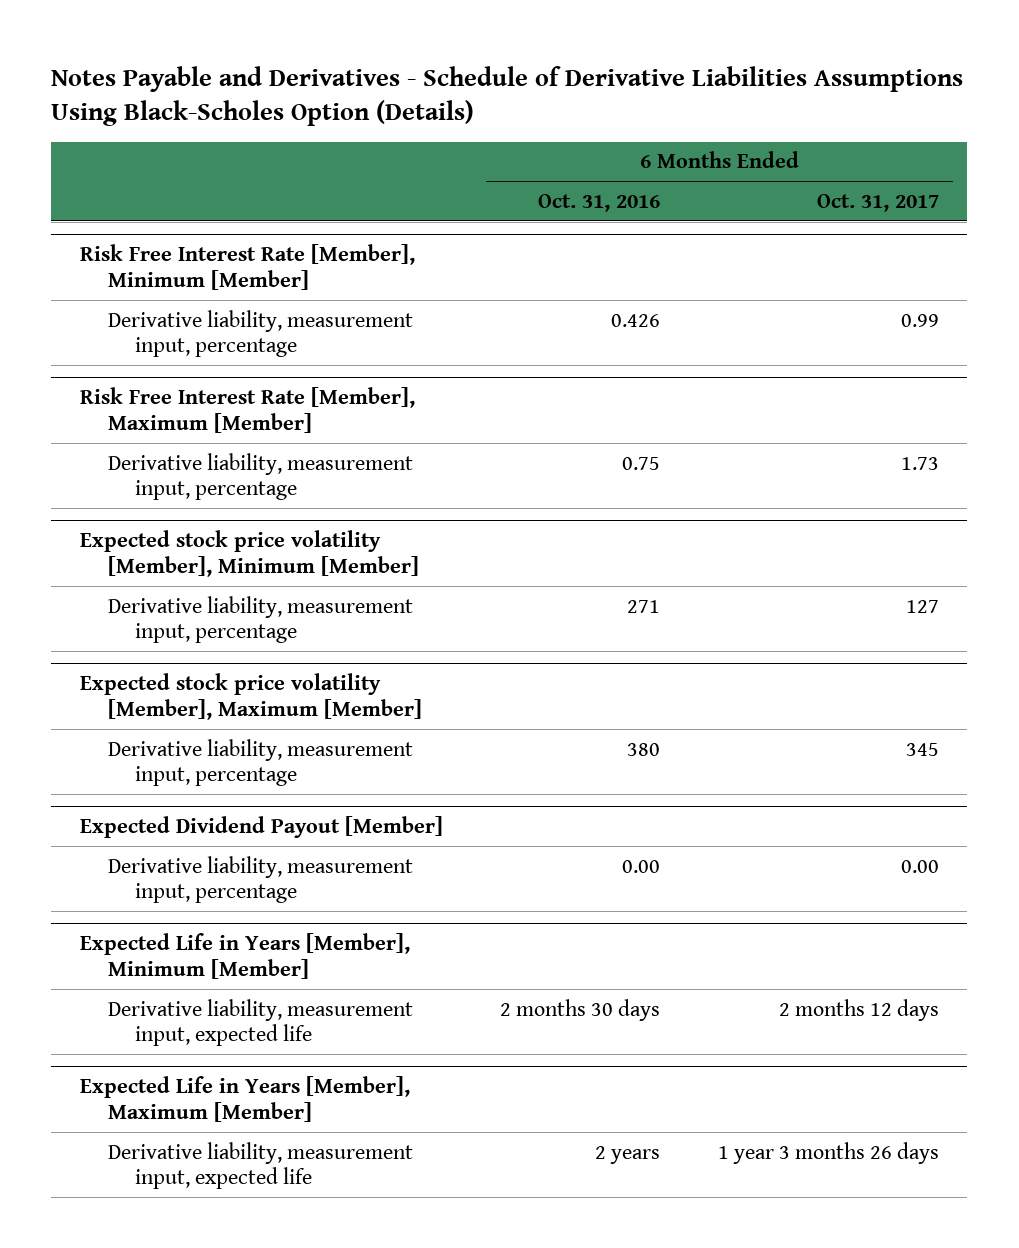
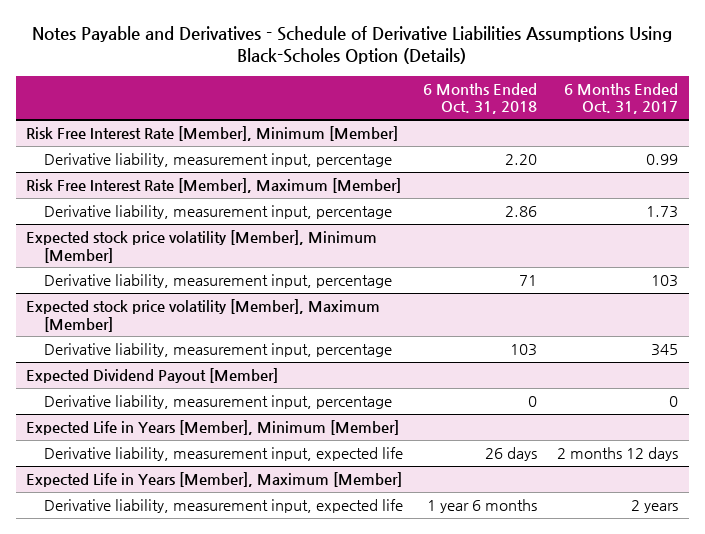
- | 6 Months Ended Oct. 31, 2016 | 6 Months Ended Oct. 31, 2017
+ | 6 Months Ended Oct. 31, 2018 | 6 Months Ended Oct. 31, 2017
@ Expected stock price volatility [Member], Minimum [Member]
- Derivative liability, measurement input, percentage | 271 | 127
+ Derivative liability, measurement input, percentage | 71 | 103
@ Expected Dividend Payout [Member]
- Derivative liability, measurement input, percentage | 0.00 | 0.00
+ Derivative liability, measurement input, percentage | 0 | 0
@ Expected Life in Years [Member], Maximum [Member]
- Derivative liability, measurement input, expected life | 2 years | 1 year 3 months 26 days
+ Derivative liability, measurement input, expected life | 1 year 6 months | 2 years

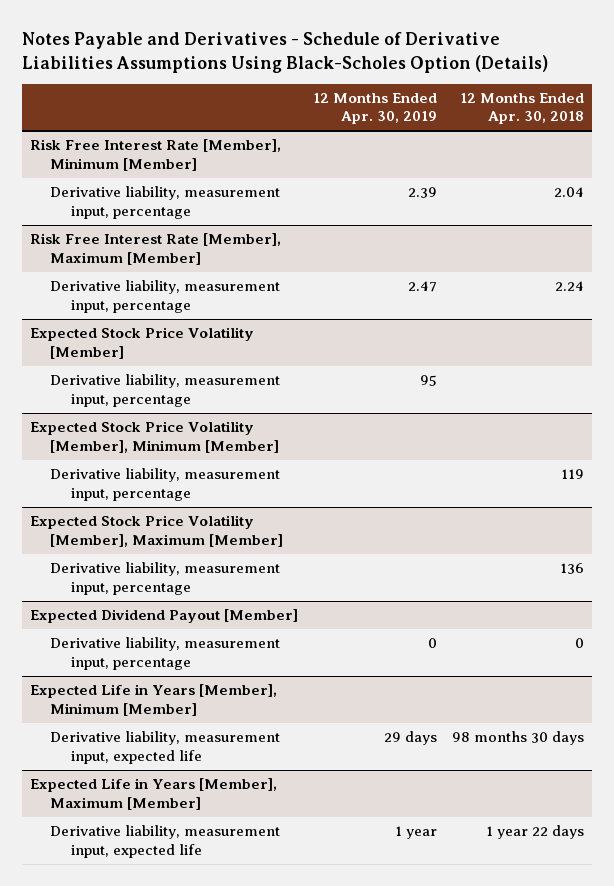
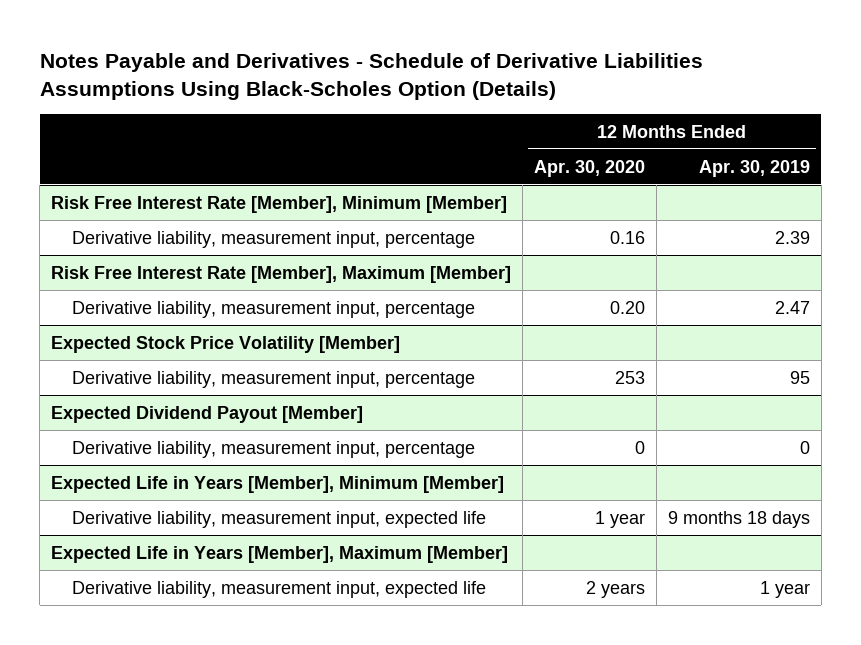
- | 12 Months Ended Apr. 30, 2019 | 12 Months Ended Apr. 30, 2018
+ | 12 Months Ended Apr. 30, 2020 | 12 Months Ended Apr. 30, 2019
- Expected Stock Price Volatility [Member], Minimum [Member]
- Derivative liability, measurement input, percentage | | 119
- Expected Stock Price Volatility [Member], Maximum [Member]
- Derivative liability, measurement input, percentage | | 136
@ Expected Life in Years [Member], Minimum [Member]
- Derivative liability, measurement input, expected life | 29 days | 98 months 30 days
+ Derivative liability, measurement input, expected life | 1 year | 9 months 18 days

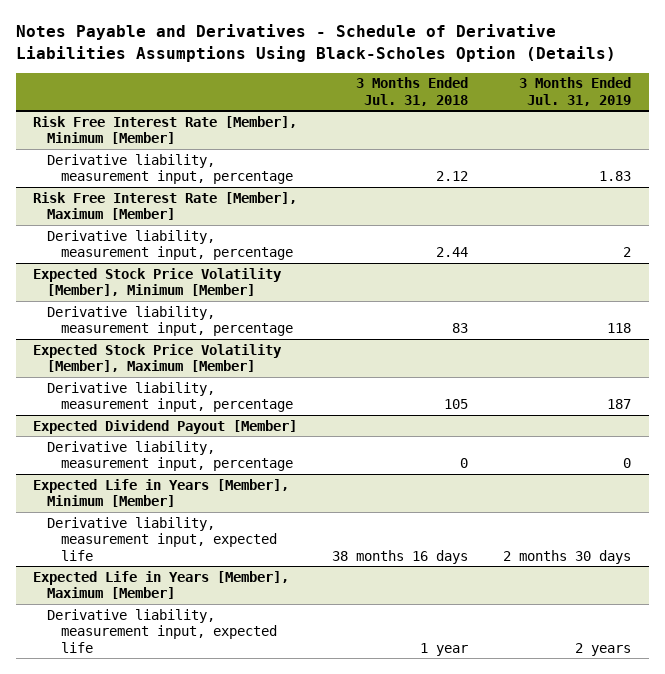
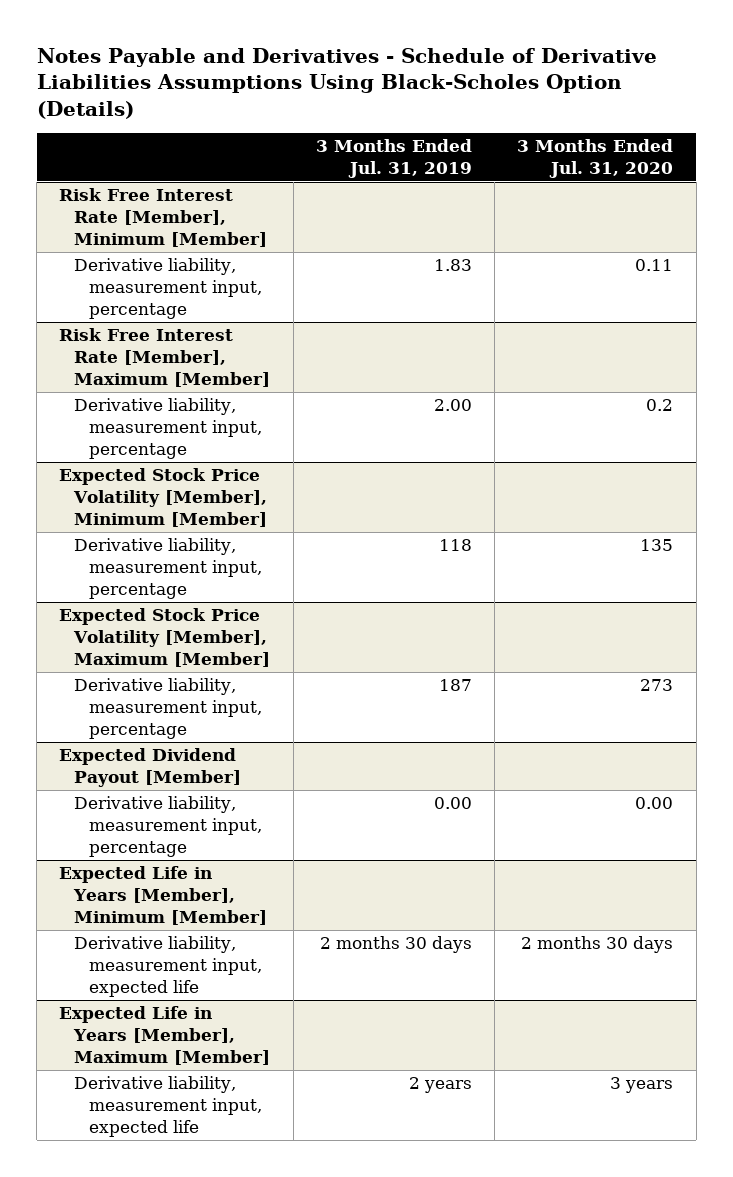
- | 3 Months Ended Jul. 31, 2018 | 3 Months Ended Jul. 31, 2019
+ | 3 Months Ended Jul. 31, 2019 | 3 Months Ended Jul. 31, 2020
@ Risk Free Interest Rate [Member], Maximum [Member]
- Derivative liability, measurement input, percentage | 2.44 | 2
+ Derivative liability, measurement input, percentage | 2.00 | 0.2
@ Expected Dividend Payout [Member]
- Derivative liability, measurement input, percentage | 0 | 0
+ Derivative liability, measurement input, percentage | 0.00 | 0.00

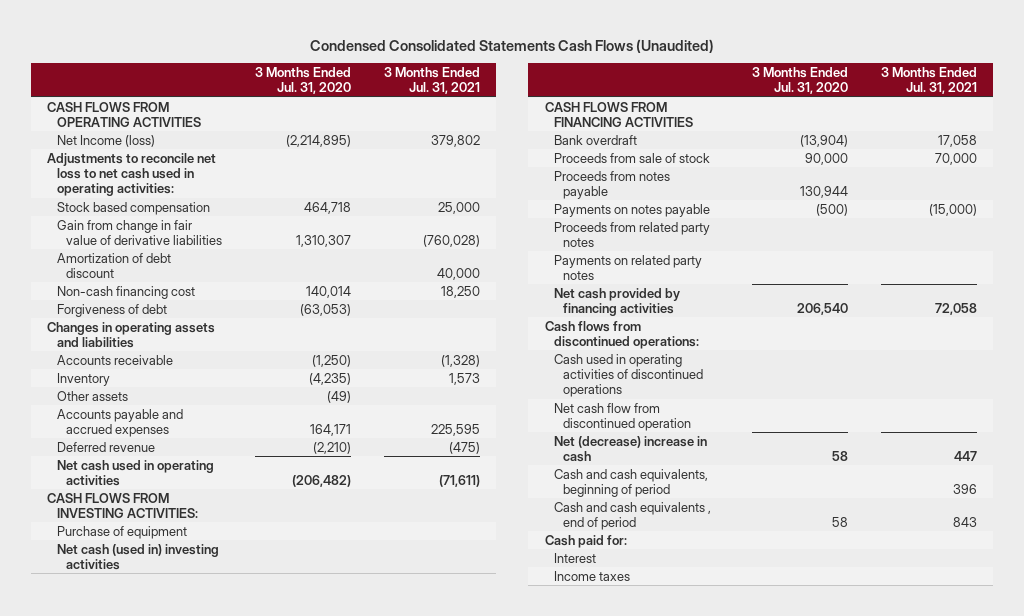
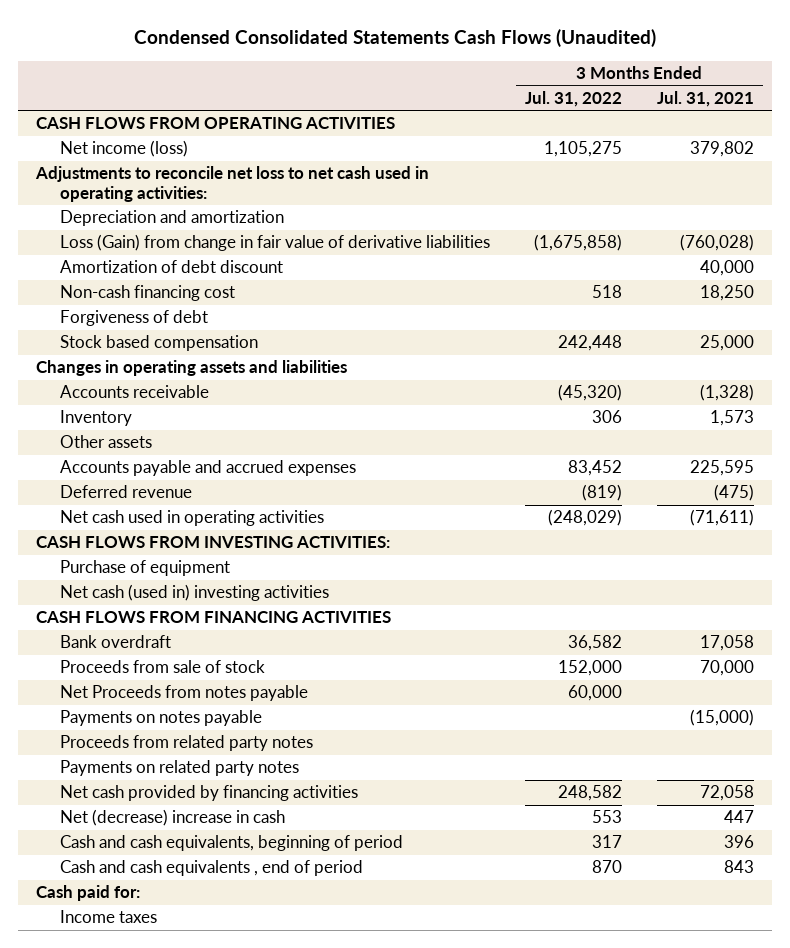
- | 3 Months Ended Jul. 31, 2020 | 3 Months Ended Jul. 31, 2021
+ | 3 Months Ended Jul. 31, 2022 | 3 Months Ended Jul. 31, 2021
- Net Income (loss) | (2,214,895) | 379,802
+ Net income (loss) | 1,105,275 | 379,802
- Gain from change in fair value of derivative liabilities | 1,310,307 | (760,028)
+ Depreciation and amortization
+ Loss (Gain) from change in fair value of derivative liabilities | (1,675,858) | (760,028)
moved down: Stock based compensation | 242,448 | 25,000
- Proceeds from notes payable | 130,944 |
+ Net Proceeds from notes payable | 60,000 |
- Cash flows from discontinued operations:
- Cash used in operating activities of discontinued operations
- Net cash flow from discontinued operation
- Interest

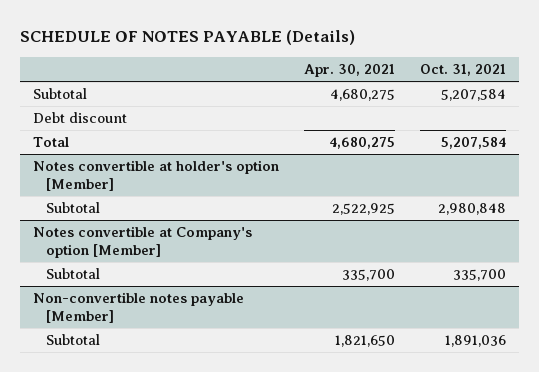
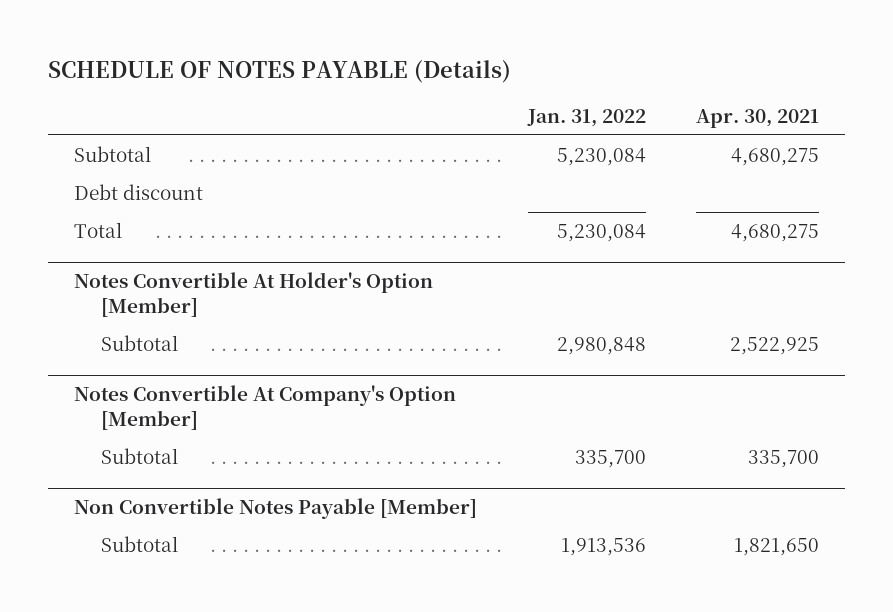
- | Apr. 30, 2021 | Oct. 31, 2021
+ | Jan. 31, 2022 | Apr. 30, 2021
- Notes convertible at holder's option [Member]
+ Notes Convertible At Holder's Option [Member]
- Notes convertible at Company's option [Member]
+ Notes Convertible At Company's Option [Member]
- Non-convertible notes payable [Member]
+ Non Convertible Notes Payable [Member]

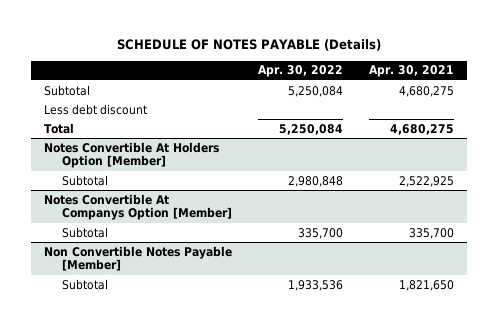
- | Jan. 31, 2022 | Apr. 30, 2021
+ | Apr. 30, 2022 | Apr. 30, 2021
- Debt discount
+ Less debt discount
- Notes Convertible At Holder's Option [Member]
+ Notes Convertible At Holders Option [Member]
- Notes Convertible At Company's Option [Member]
+ Notes Convertible At Companys Option [Member]

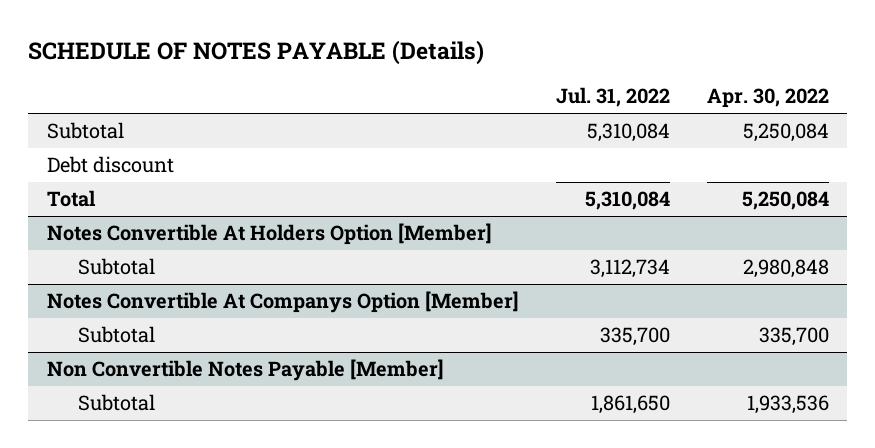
- | Apr. 30, 2022 | Apr. 30, 2021
+ | Jul. 31, 2022 | Apr. 30, 2022
- Less debt discount
+ Debt discount

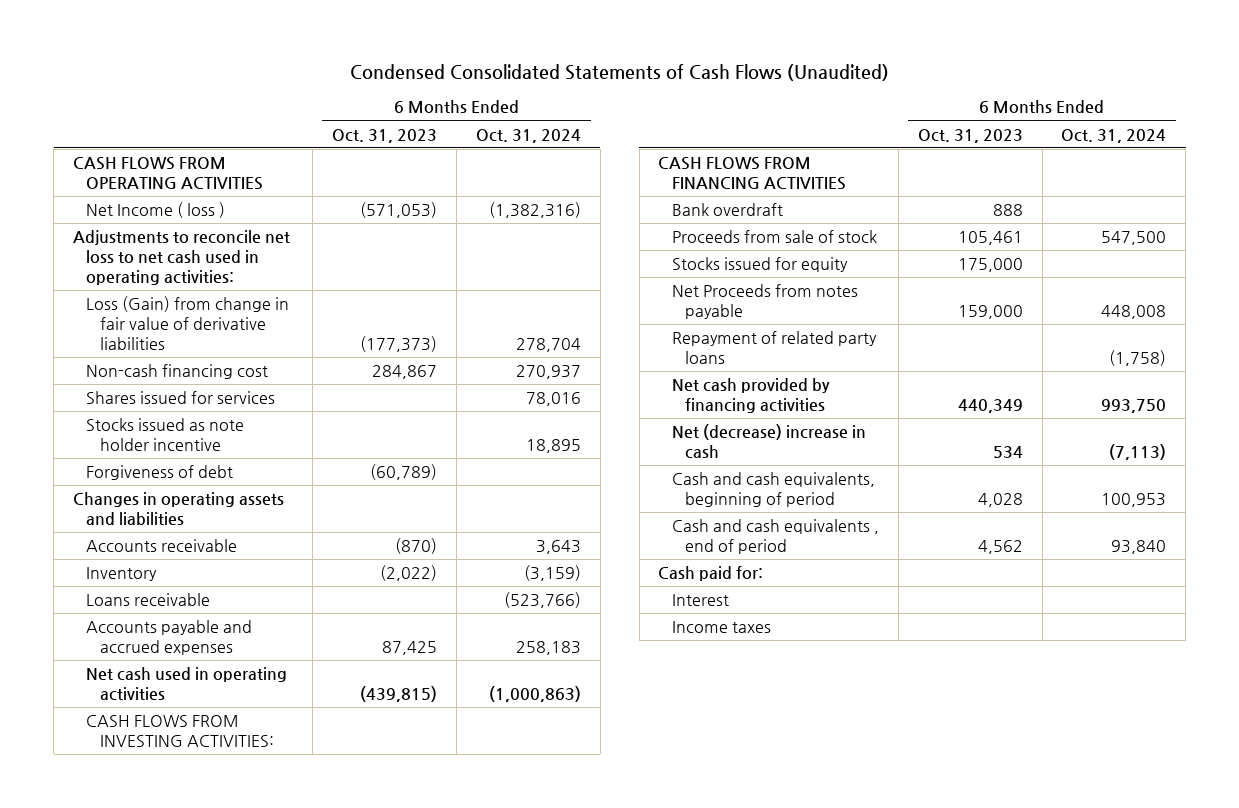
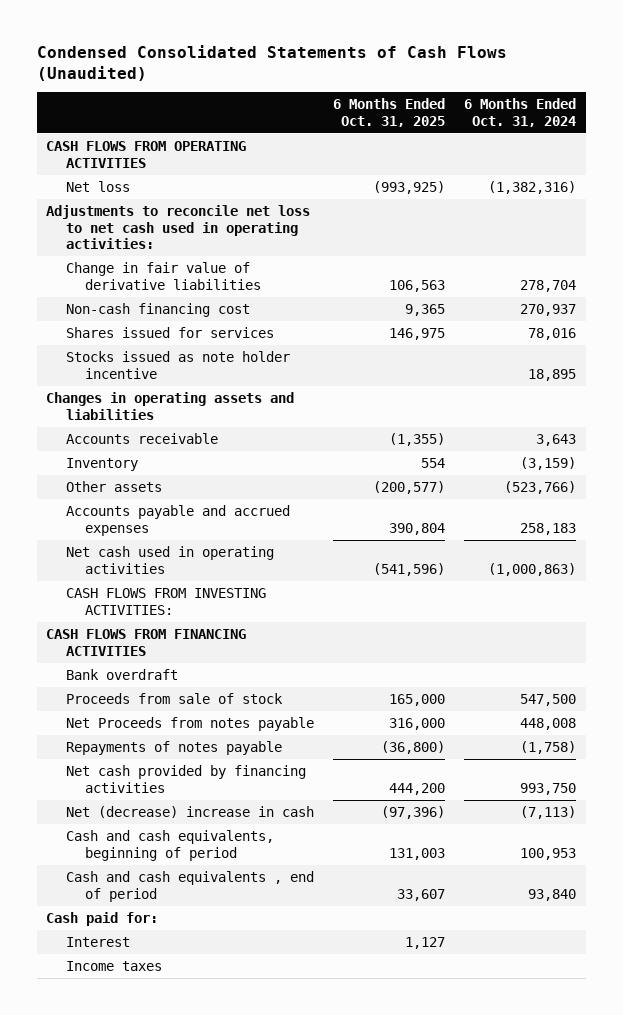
- | 6 Months Ended Oct. 31, 2023 | 6 Months Ended Oct. 31, 2024
+ | 6 Months Ended Oct. 31, 2025 | 6 Months Ended Oct. 31, 2024
- Net Income ( loss ) | (571,053) | (1,382,316)
+ Net loss | (993,925) | (1,382,316)
- Loss (Gain) from change in fair value of derivative liabilities | (177,373) | 278,704
+ Change in fair value of derivative liabilities | 106,563 | 278,704
- Forgiveness of debt | (60,789) |
- Loans receivable | | (523,766)
+ Other assets | (200,577) | (523,766)
- Stocks issued for equity | 175,000 |
- Repayment of related party loans | | (1,758)
+ Repayments of notes payable | (36,800) | (1,758)

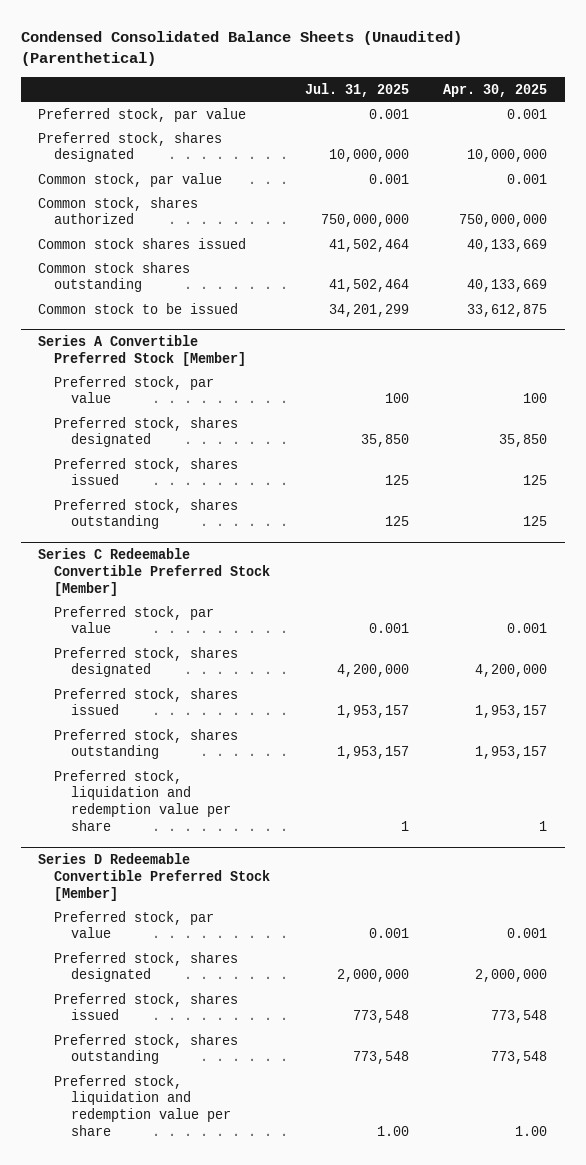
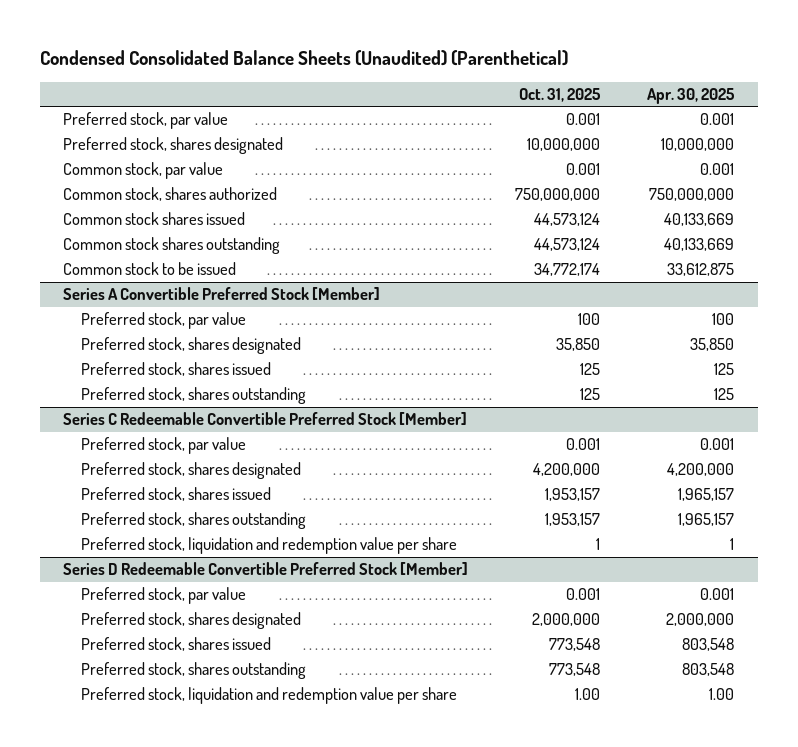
- | Jul. 31, 2025 | Apr. 30, 2025
+ | Oct. 31, 2025 | Apr. 30, 2025
@ Series C Redeemable Convertible Preferred Stock [Member]
- Preferred stock, shares issued | 1,953,157 | 1,953,157
- Preferred stock, shares outstanding | 1,953,157 | 1,953,157
+ Preferred stock, shares issued | 1,953,157 | 1,965,157
+ Preferred stock, shares outstanding | 1,953,157 | 1,965,157
@ Series D Redeemable Convertible Preferred Stock [Member]
- Preferred stock, shares issued | 773,548 | 773,548
- Preferred stock, shares outstanding | 773,548 | 773,548
+ Preferred stock, shares issued | 773,548 | 803,548
+ Preferred stock, shares outstanding | 773,548 | 803,548

